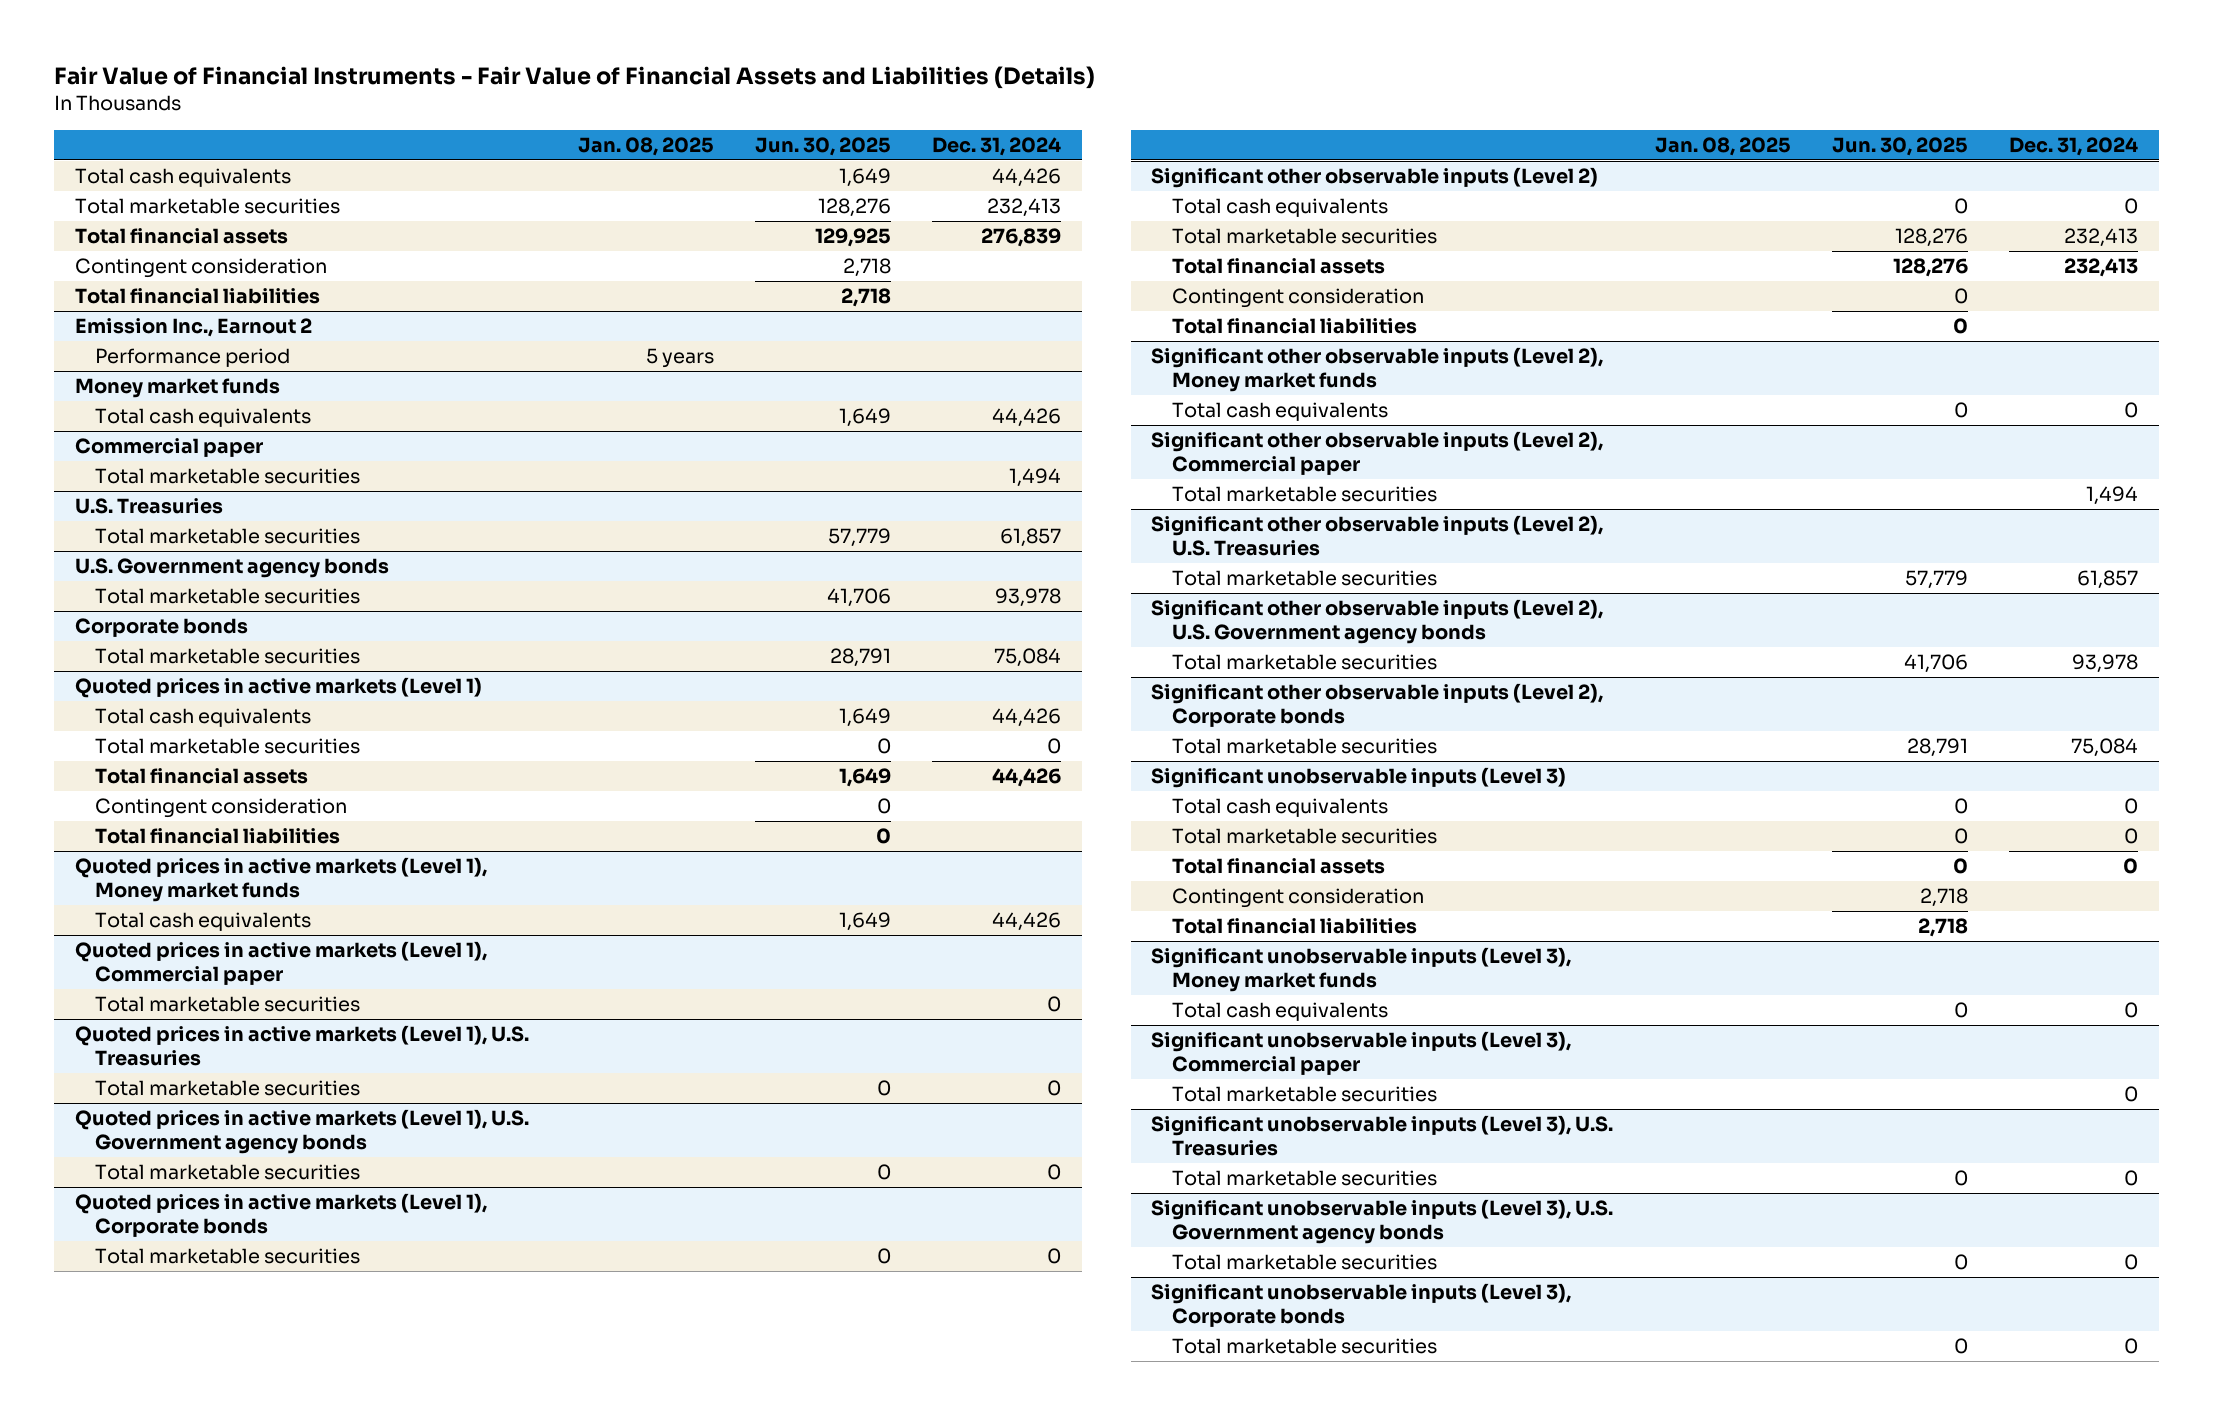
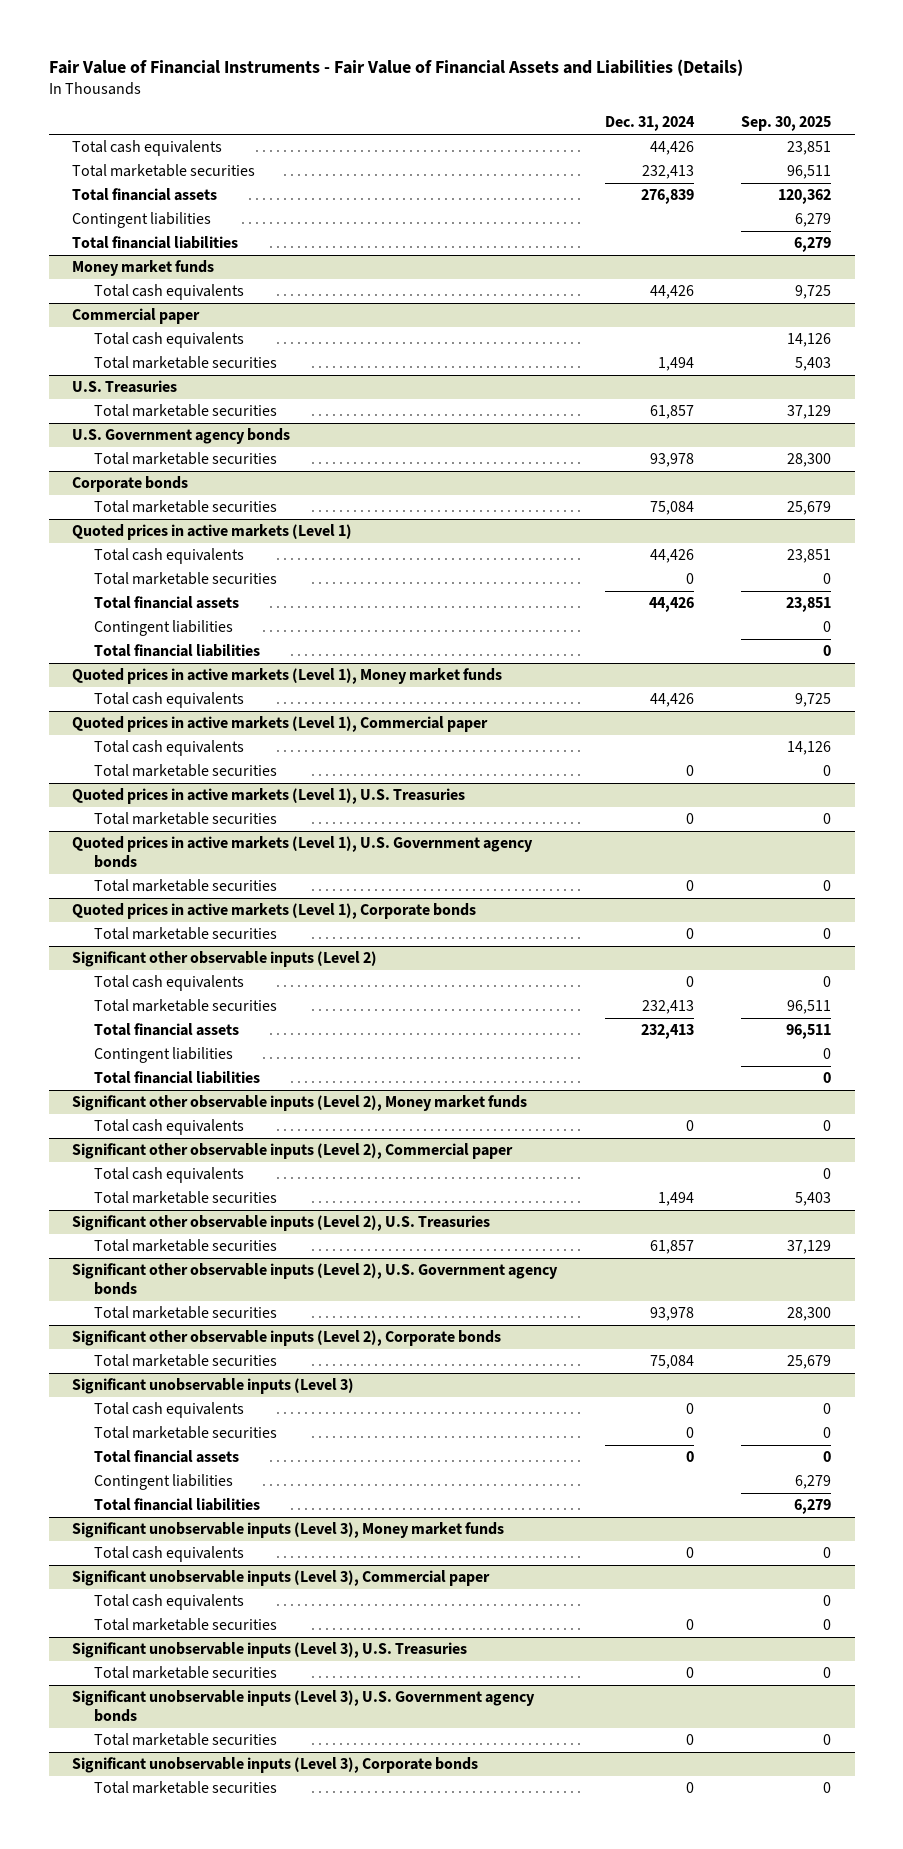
- | Jan. 08, 2025 | Jun. 30, 2025 | Dec. 31, 2024
+ | Dec. 31, 2024 | Sep. 30, 2025
- Contingent consideration | | 2,718 |
+ Contingent liabilities | | 6,279
- Emission Inc., Earnout 2
- Performance period | 5 years | |
@ Commercial paper
+ Total cash equivalents | | 14,126
@ Quoted prices in active markets (Level 1)
- Contingent consideration | | 0 |
+ Contingent liabilities | | 0
@ Quoted prices in active markets (Level 1), Commercial paper
+ Total cash equivalents | | 14,126
@ Significant other observable inputs (Level 2)
- Contingent consideration | | 0 |
+ Contingent liabilities | | 0
@ Significant other observable inputs (Level 2), Commercial paper
+ Total cash equivalents | | 0
@ Significant unobservable inputs (Level 3)
- Contingent consideration | | 2,718 |
+ Contingent liabilities | | 6,279
@ Significant unobservable inputs (Level 3), Commercial paper
+ Total cash equivalents | | 0

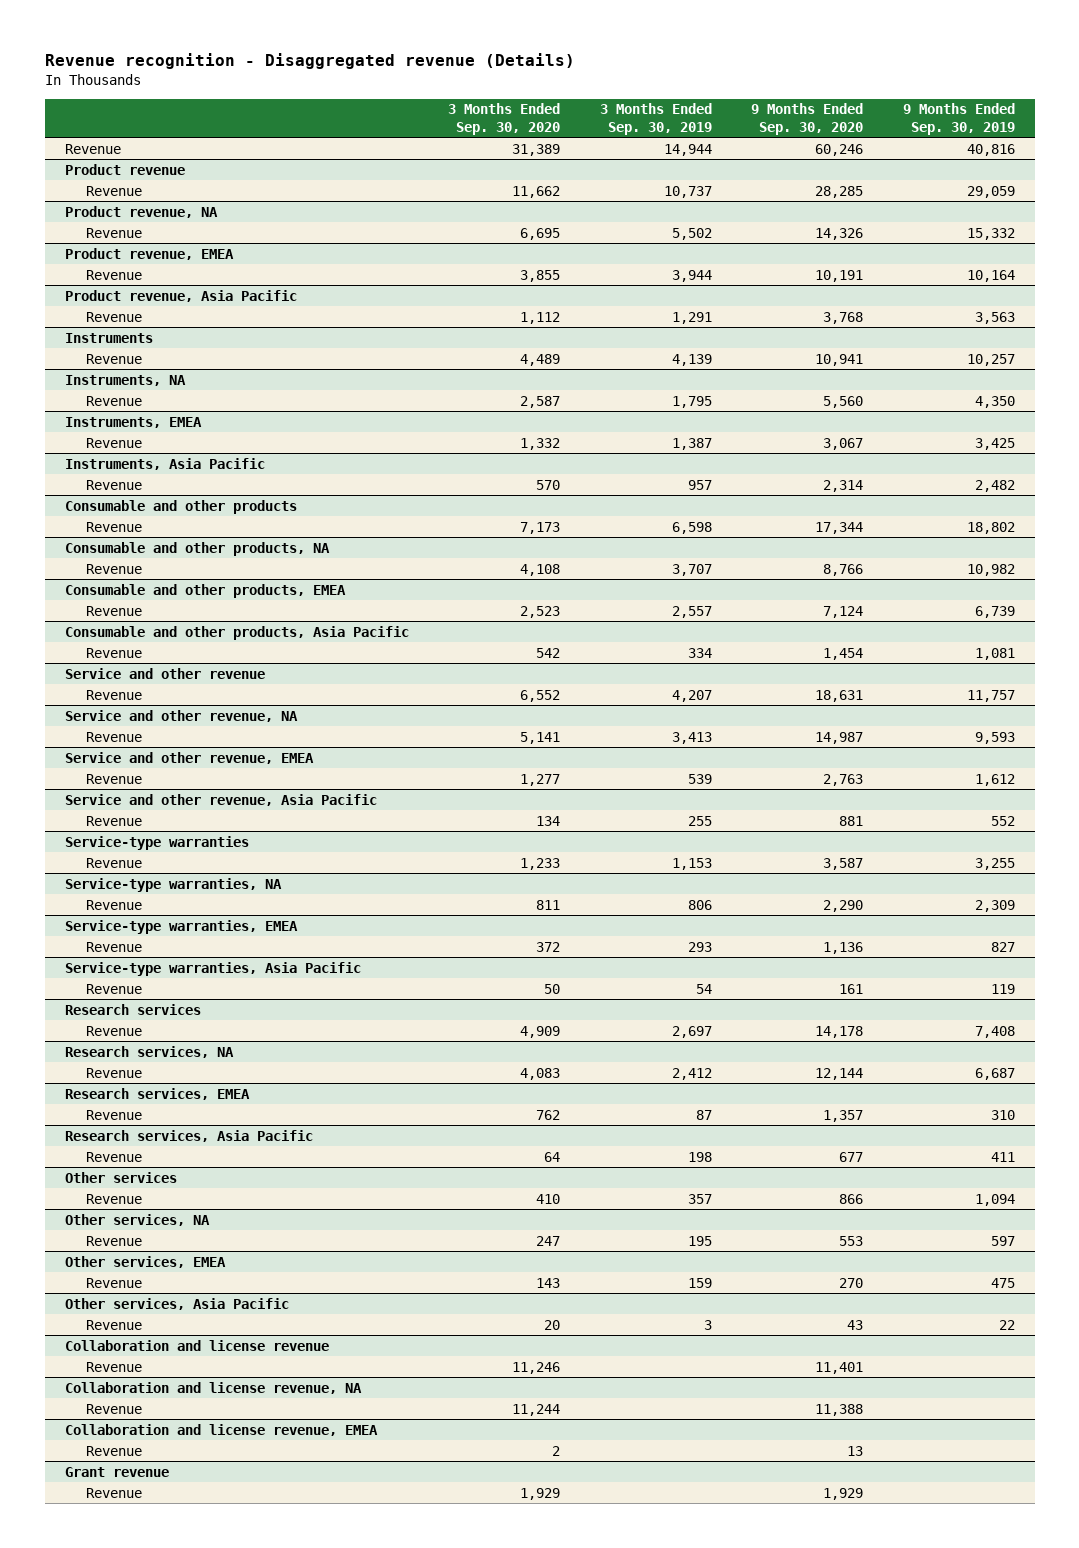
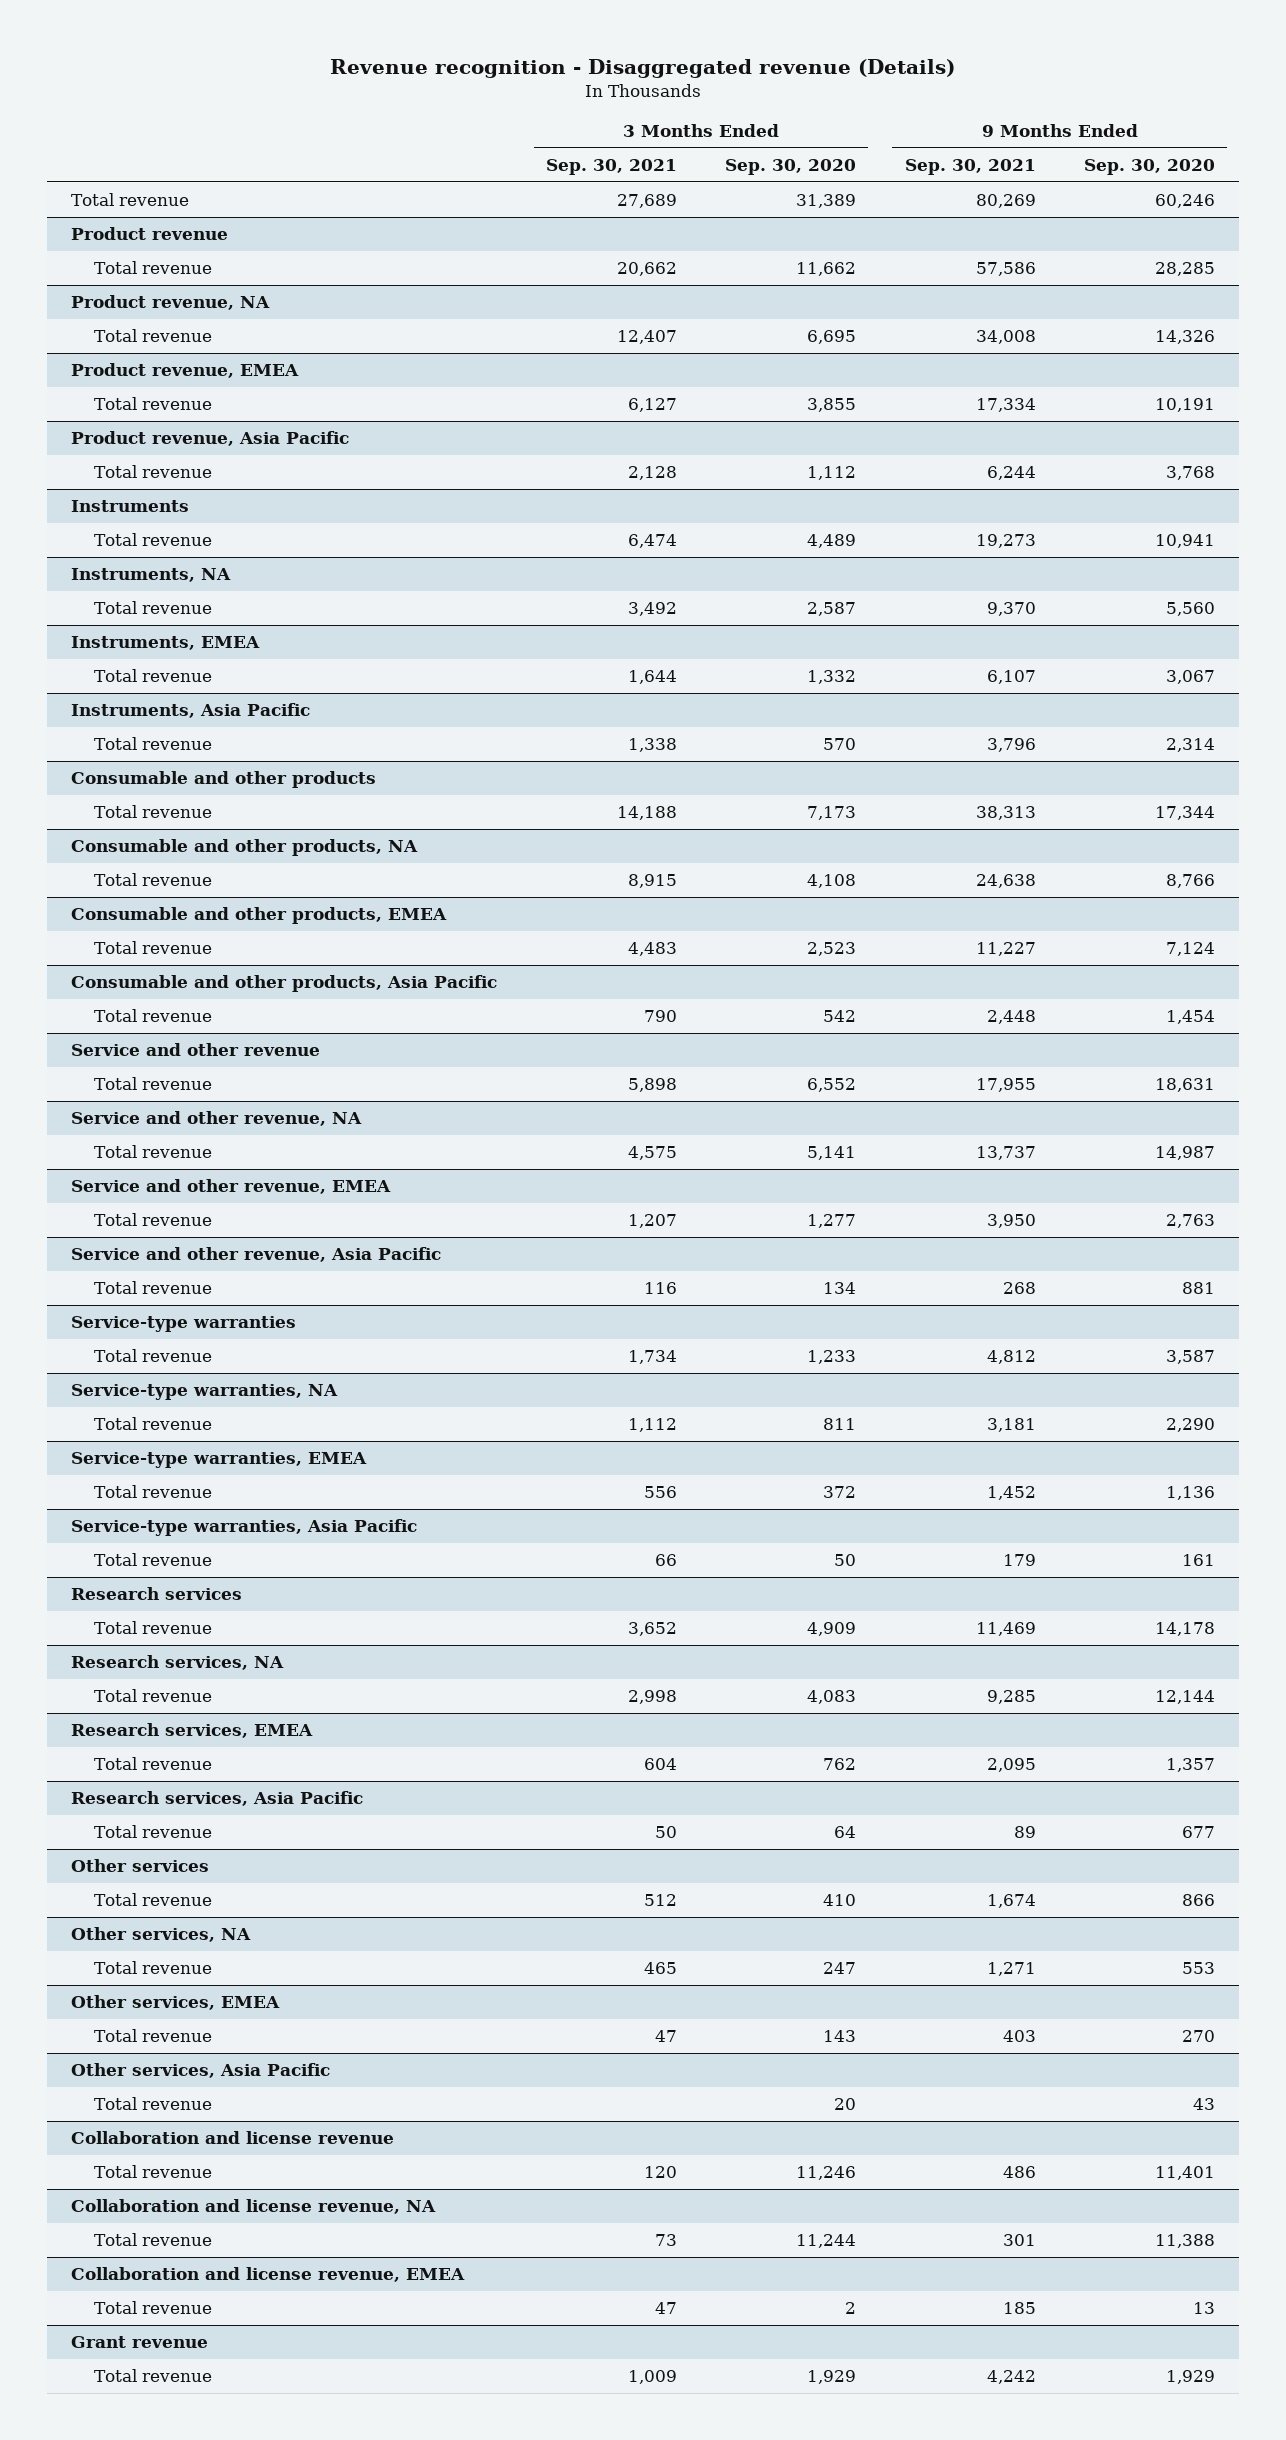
- | 3 Months Ended Sep. 30, 2020 | 3 Months Ended Sep. 30, 2019 | 9 Months Ended Sep. 30, 2020 | 9 Months Ended Sep. 30, 2019
+ | 3 Months Ended Sep. 30, 2021 | 3 Months Ended Sep. 30, 2020 | 9 Months Ended Sep. 30, 2021 | 9 Months Ended Sep. 30, 2020
- Revenue | 31,389 | 14,944 | 60,246 | 40,816
+ Total revenue | 27,689 | 31,389 | 80,269 | 60,246
@ Product revenue
- Revenue | 11,662 | 10,737 | 28,285 | 29,059
+ Total revenue | 20,662 | 11,662 | 57,586 | 28,285
@ Product revenue, NA
- Revenue | 6,695 | 5,502 | 14,326 | 15,332
+ Total revenue | 12,407 | 6,695 | 34,008 | 14,326
@ Product revenue, EMEA
- Revenue | 3,855 | 3,944 | 10,191 | 10,164
+ Total revenue | 6,127 | 3,855 | 17,334 | 10,191
@ Product revenue, Asia Pacific
- Revenue | 1,112 | 1,291 | 3,768 | 3,563
+ Total revenue | 2,128 | 1,112 | 6,244 | 3,768
@ Instruments
- Revenue | 4,489 | 4,139 | 10,941 | 10,257
+ Total revenue | 6,474 | 4,489 | 19,273 | 10,941
@ Instruments, NA
- Revenue | 2,587 | 1,795 | 5,560 | 4,350
+ Total revenue | 3,492 | 2,587 | 9,370 | 5,560
@ Instruments, EMEA
- Revenue | 1,332 | 1,387 | 3,067 | 3,425
+ Total revenue | 1,644 | 1,332 | 6,107 | 3,067
@ Instruments, Asia Pacific
- Revenue | 570 | 957 | 2,314 | 2,482
+ Total revenue | 1,338 | 570 | 3,796 | 2,314
@ Consumable and other products
- Revenue | 7,173 | 6,598 | 17,344 | 18,802
+ Total revenue | 14,188 | 7,173 | 38,313 | 17,344
@ Consumable and other products, NA
- Revenue | 4,108 | 3,707 | 8,766 | 10,982
+ Total revenue | 8,915 | 4,108 | 24,638 | 8,766
@ Consumable and other products, EMEA
- Revenue | 2,523 | 2,557 | 7,124 | 6,739
+ Total revenue | 4,483 | 2,523 | 11,227 | 7,124
@ Consumable and other products, Asia Pacific
- Revenue | 542 | 334 | 1,454 | 1,081
+ Total revenue | 790 | 542 | 2,448 | 1,454
@ Service and other revenue
- Revenue | 6,552 | 4,207 | 18,631 | 11,757
+ Total revenue | 5,898 | 6,552 | 17,955 | 18,631
@ Service and other revenue, NA
- Revenue | 5,141 | 3,413 | 14,987 | 9,593
+ Total revenue | 4,575 | 5,141 | 13,737 | 14,987
@ Service and other revenue, EMEA
- Revenue | 1,277 | 539 | 2,763 | 1,612
+ Total revenue | 1,207 | 1,277 | 3,950 | 2,763
@ Service and other revenue, Asia Pacific
- Revenue | 134 | 255 | 881 | 552
+ Total revenue | 116 | 134 | 268 | 881
@ Service-type warranties
- Revenue | 1,233 | 1,153 | 3,587 | 3,255
+ Total revenue | 1,734 | 1,233 | 4,812 | 3,587
@ Service-type warranties, NA
- Revenue | 811 | 806 | 2,290 | 2,309
+ Total revenue | 1,112 | 811 | 3,181 | 2,290
@ Service-type warranties, EMEA
- Revenue | 372 | 293 | 1,136 | 827
+ Total revenue | 556 | 372 | 1,452 | 1,136
@ Service-type warranties, Asia Pacific
- Revenue | 50 | 54 | 161 | 119
+ Total revenue | 66 | 50 | 179 | 161
@ Research services
- Revenue | 4,909 | 2,697 | 14,178 | 7,408
+ Total revenue | 3,652 | 4,909 | 11,469 | 14,178
@ Research services, NA
- Revenue | 4,083 | 2,412 | 12,144 | 6,687
+ Total revenue | 2,998 | 4,083 | 9,285 | 12,144
@ Research services, EMEA
- Revenue | 762 | 87 | 1,357 | 310
+ Total revenue | 604 | 762 | 2,095 | 1,357
@ Research services, Asia Pacific
- Revenue | 64 | 198 | 677 | 411
+ Total revenue | 50 | 64 | 89 | 677
@ Other services
- Revenue | 410 | 357 | 866 | 1,094
+ Total revenue | 512 | 410 | 1,674 | 866
@ Other services, NA
- Revenue | 247 | 195 | 553 | 597
+ Total revenue | 465 | 247 | 1,271 | 553
@ Other services, EMEA
- Revenue | 143 | 159 | 270 | 475
+ Total revenue | 47 | 143 | 403 | 270
@ Other services, Asia Pacific
- Revenue | 20 | 3 | 43 | 22
+ Total revenue | | 20 | | 43
@ Collaboration and license revenue
- Revenue | 11,246 | | 11,401 |
+ Total revenue | 120 | 11,246 | 486 | 11,401
@ Collaboration and license revenue, NA
- Revenue | 11,244 | | 11,388 |
+ Total revenue | 73 | 11,244 | 301 | 11,388
@ Collaboration and license revenue, EMEA
- Revenue | 2 | | 13 |
+ Total revenue | 47 | 2 | 185 | 13
@ Grant revenue
- Revenue | 1,929 | | 1,929 |
+ Total revenue | 1,009 | 1,929 | 4,242 | 1,929

